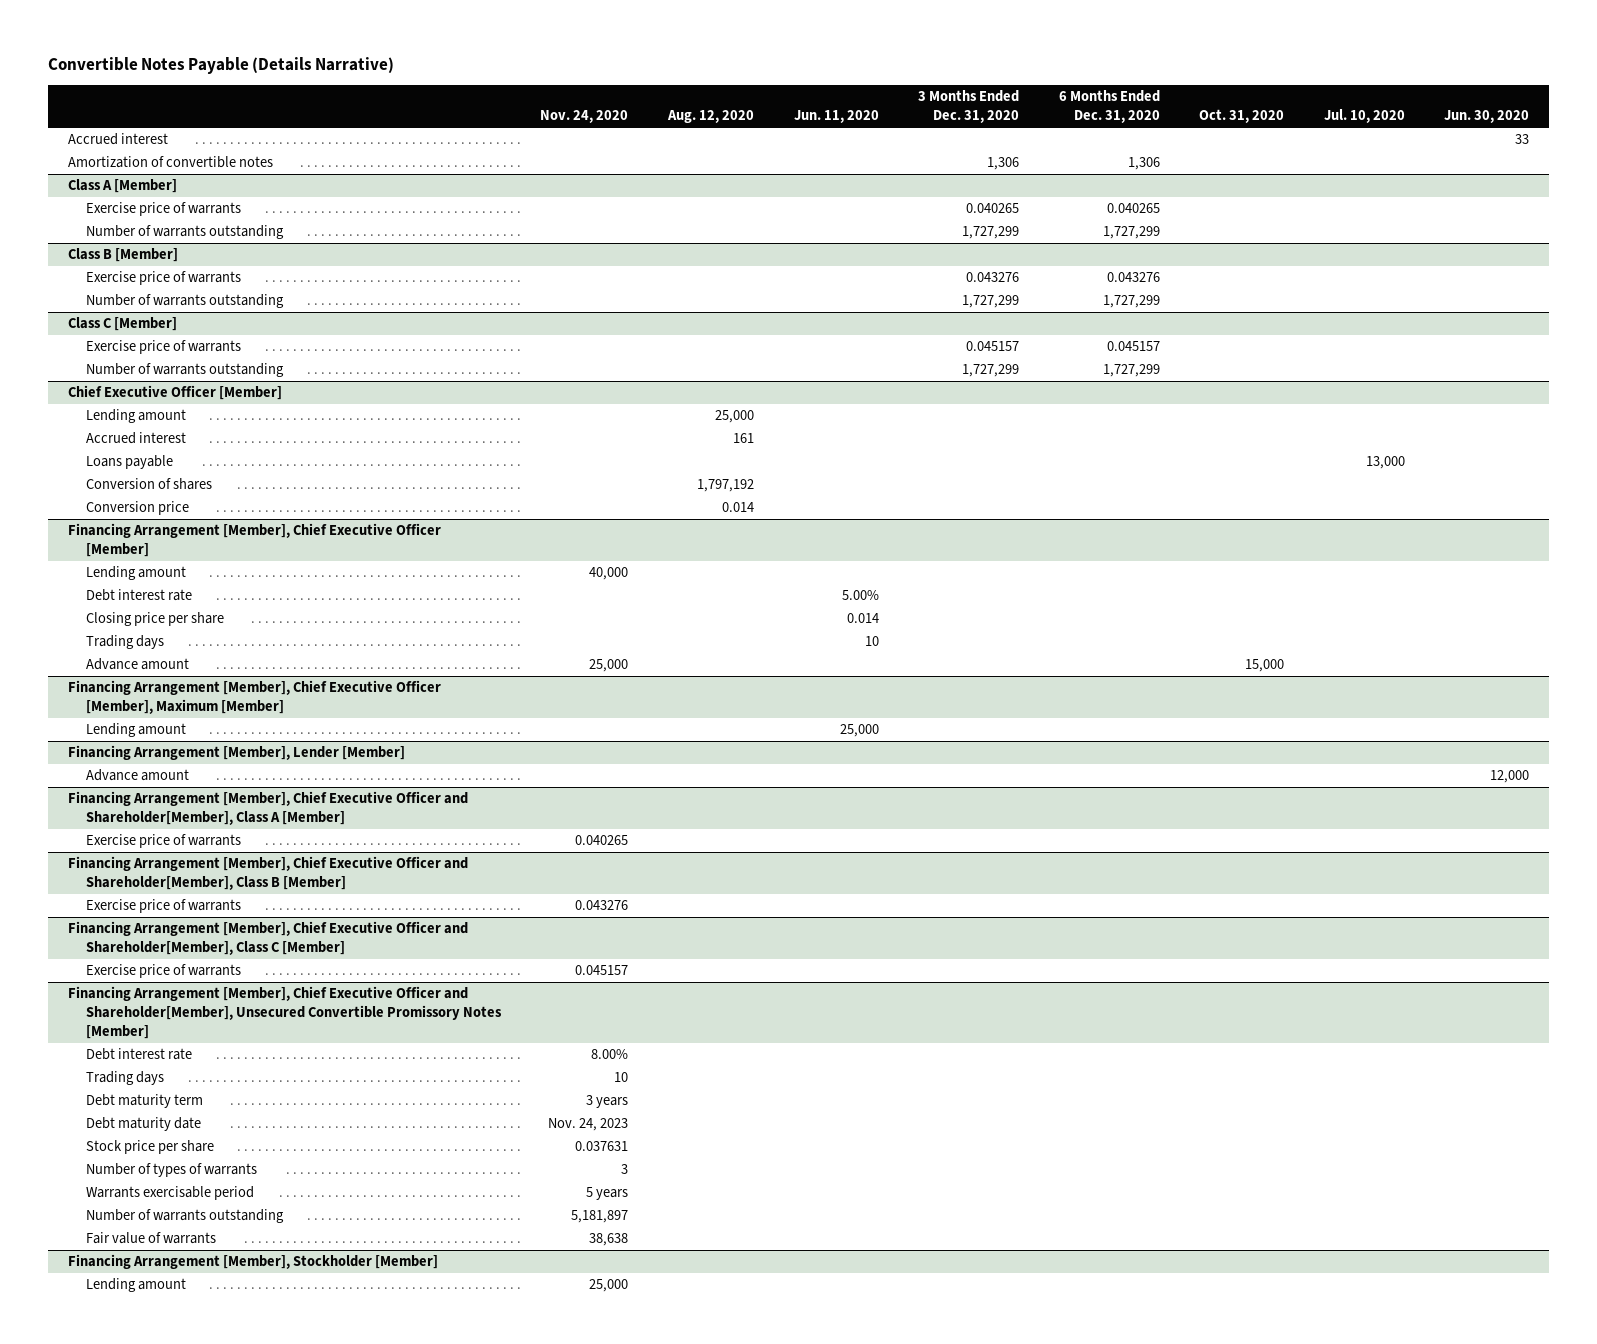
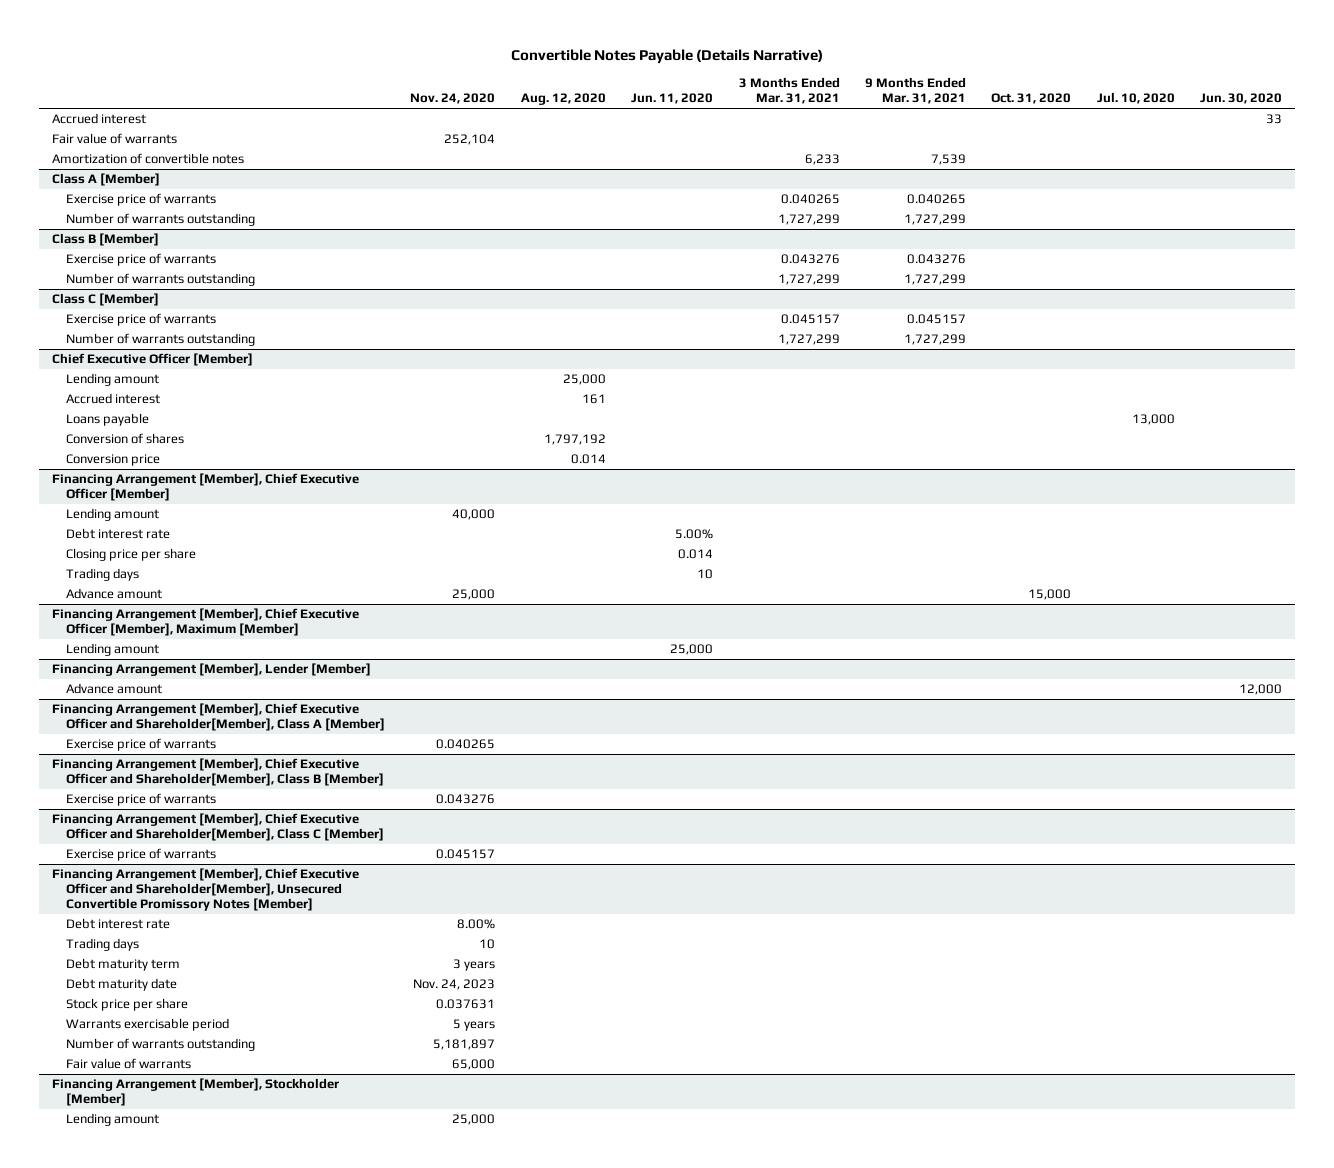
- | Nov. 24, 2020 | Aug. 12, 2020 | Jun. 11, 2020 | 3 Months Ended Dec. 31, 2020 | 6 Months Ended Dec. 31, 2020 | Oct. 31, 2020 | Jul. 10, 2020 | Jun. 30, 2020
+ | Nov. 24, 2020 | Aug. 12, 2020 | Jun. 11, 2020 | 3 Months Ended Mar. 31, 2021 | 9 Months Ended Mar. 31, 2021 | Oct. 31, 2020 | Jul. 10, 2020 | Jun. 30, 2020
+ Fair value of warrants | 252,104 | | | | | | |
@ Financing Arrangement [Member], Chief Executive Officer and Shareholder[Member], Unsecured Convertible Promissory Notes [Member]
- Number of types of warrants | 3 | | | | | | |
- Fair value of warrants | 38,638 | | | | | | |
+ Fair value of warrants | 65,000 | | | | | | |

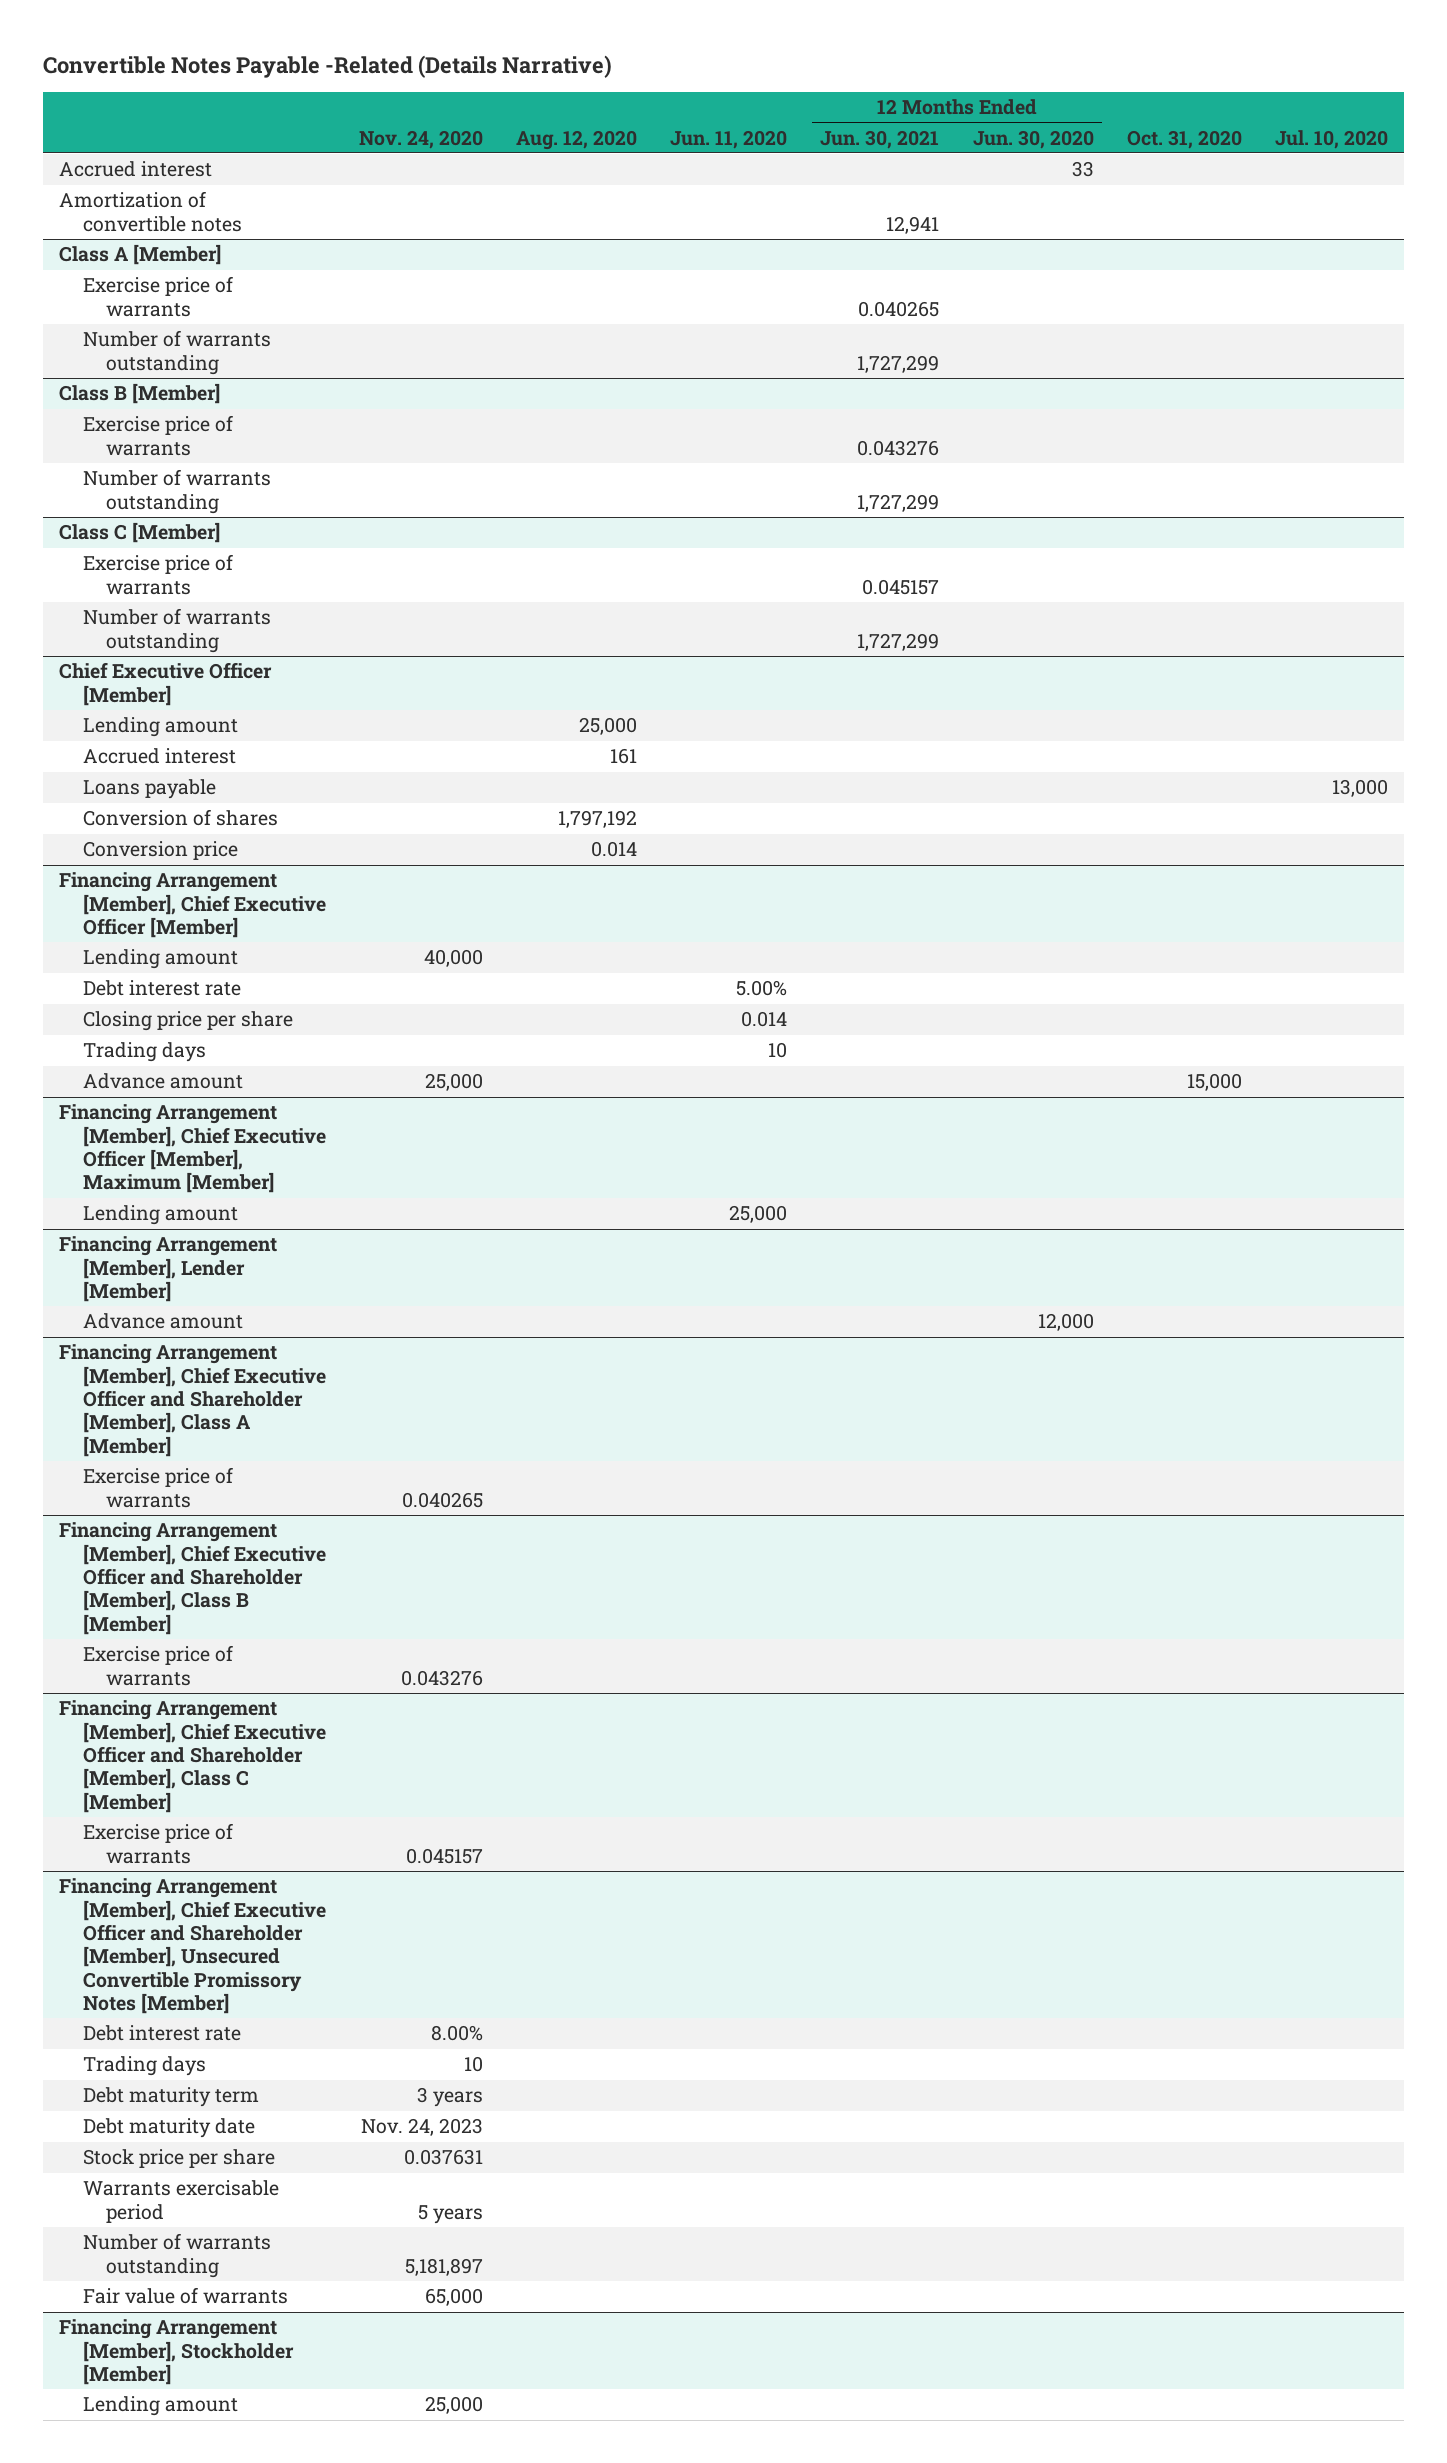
- Convertible Notes Payable (Details Narrative)
+ Convertible Notes Payable -Related (Details Narrative)
- | Nov. 24, 2020 | Aug. 12, 2020 | Jun. 11, 2020 | 3 Months Ended Mar. 31, 2021 | 9 Months Ended Mar. 31, 2021 | Oct. 31, 2020 | Jul. 10, 2020 | Jun. 30, 2020
+ | Nov. 24, 2020 | Aug. 12, 2020 | Jun. 11, 2020 | 12 Months Ended Jun. 30, 2021 | 12 Months Ended Jun. 30, 2020 | Oct. 31, 2020 | Jul. 10, 2020
- Fair value of warrants | 252,104 | | | | | | |
- Financing Arrangement [Member], Chief Executive Officer and Shareholder[Member], Class A [Member]
+ Financing Arrangement [Member], Chief Executive Officer and Shareholder [Member], Class A [Member]
- Financing Arrangement [Member], Chief Executive Officer and Shareholder[Member], Class B [Member]
+ Financing Arrangement [Member], Chief Executive Officer and Shareholder [Member], Class B [Member]
- Financing Arrangement [Member], Chief Executive Officer and Shareholder[Member], Class C [Member]
+ Financing Arrangement [Member], Chief Executive Officer and Shareholder [Member], Class C [Member]
- Financing Arrangement [Member], Chief Executive Officer and Shareholder[Member], Unsecured Convertible Promissory Notes [Member]
+ Financing Arrangement [Member], Chief Executive Officer and Shareholder [Member], Unsecured Convertible Promissory Notes [Member]

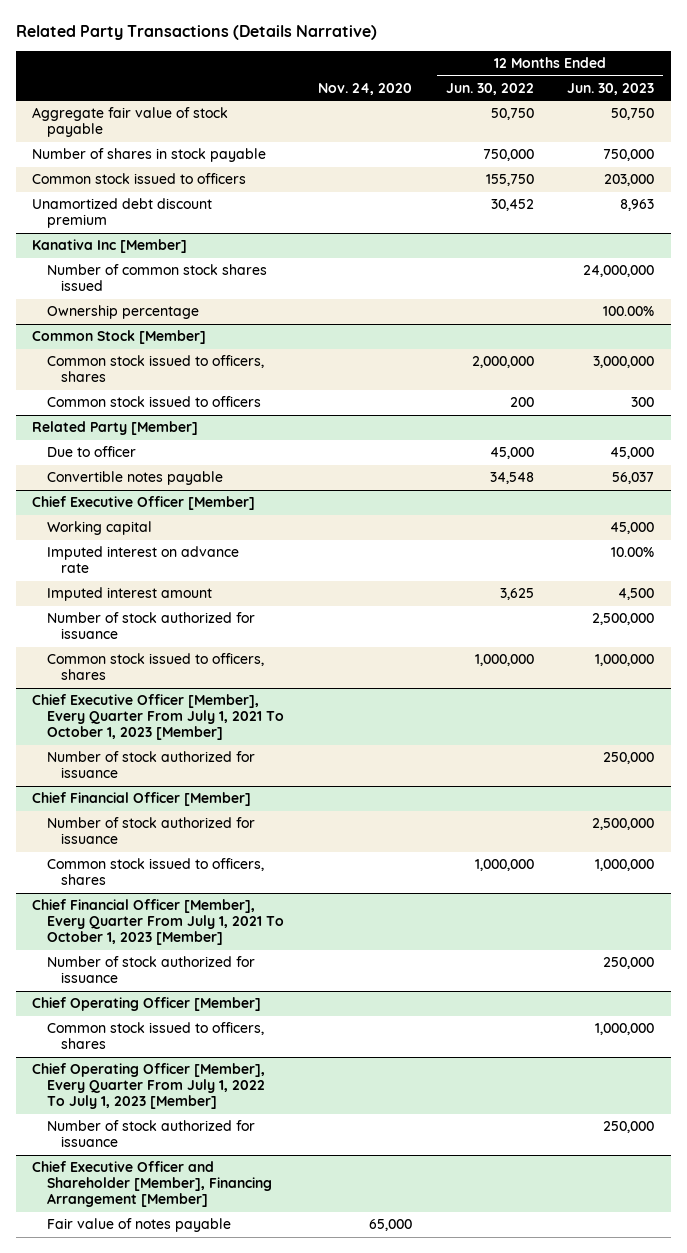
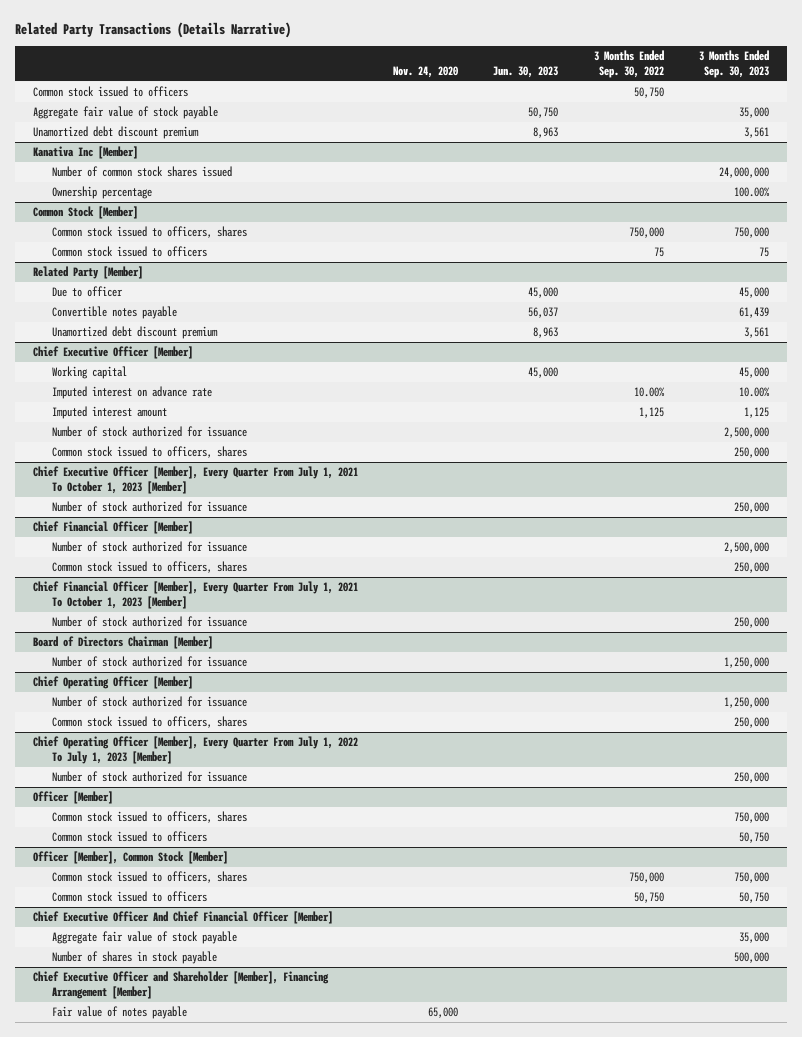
- | Nov. 24, 2020 | 12 Months Ended Jun. 30, 2022 | 12 Months Ended Jun. 30, 2023
+ | Nov. 24, 2020 | Jun. 30, 2023 | 3 Months Ended Sep. 30, 2022 | 3 Months Ended Sep. 30, 2023
- Number of shares in stock payable | | 750,000 | 750,000
moved down: Aggregate fair value of stock payable | | 50,750 | | 35,000
@ Related Party [Member]
+ Unamortized debt discount premium | | 8,963 | | 3,561
+ Board of Directors Chairman [Member]
+ Number of stock authorized for issuance | | | | 1,250,000
@ Chief Operating Officer [Member]
+ Number of stock authorized for issuance | | | | 1,250,000
+ Officer [Member]
+ Common stock issued to officers, shares | | | | 750,000
+ Common stock issued to officers | | | | 50,750
+ Officer [Member], Common Stock [Member]
+ Common stock issued to officers, shares | | | 750,000 | 750,000
+ Common stock issued to officers | | | 50,750 | 50,750
+ Chief Executive Officer And Chief Financial Officer [Member]
+ Aggregate fair value of stock payable | | | | 35,000
+ Number of shares in stock payable | | | | 500,000

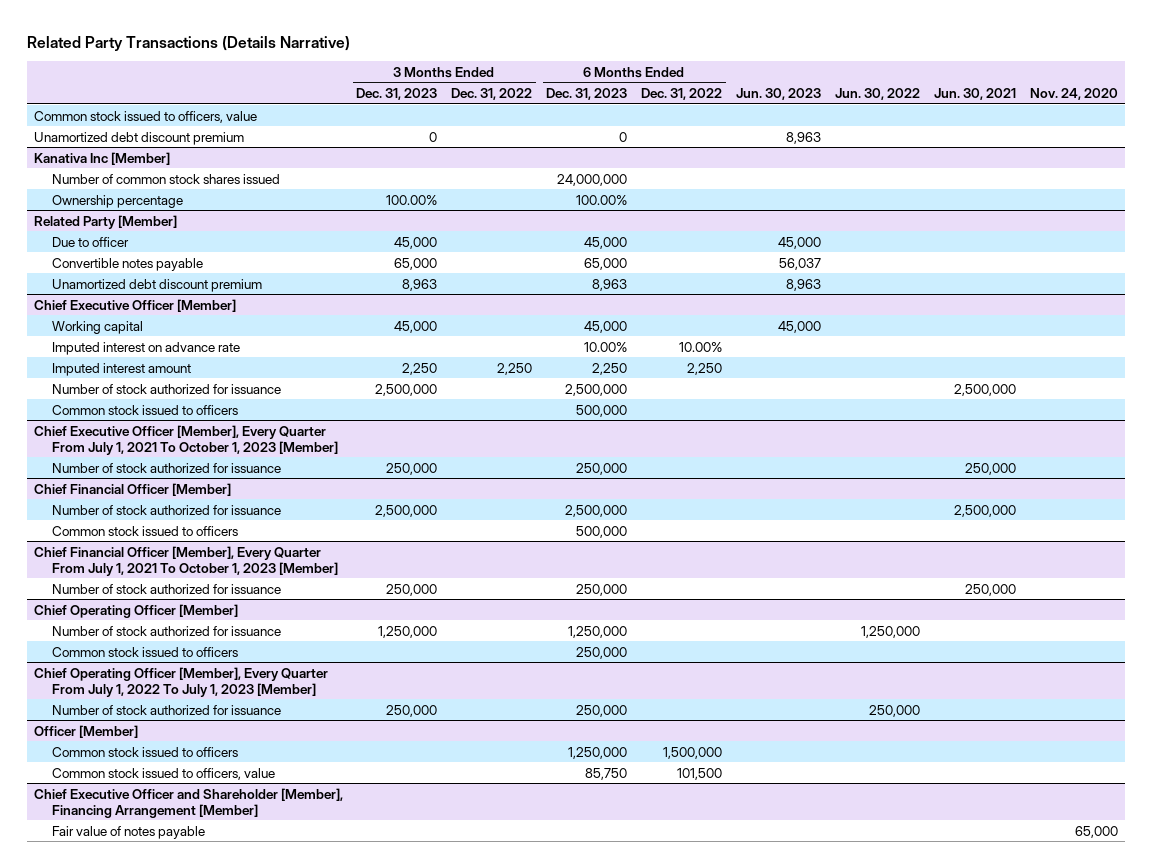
- | Nov. 24, 2020 | Jun. 30, 2023 | 3 Months Ended Sep. 30, 2022 | 3 Months Ended Sep. 30, 2023
+ | 3 Months Ended Dec. 31, 2023 | 3 Months Ended Dec. 31, 2022 | 6 Months Ended Dec. 31, 2023 | 6 Months Ended Dec. 31, 2022 | Jun. 30, 2023 | Jun. 30, 2022 | Jun. 30, 2021 | Nov. 24, 2020
- Common stock issued to officers | | | 50,750 |
- Aggregate fair value of stock payable | | 50,750 | | 35,000
+ Common stock issued to officers, value
- Common Stock [Member]
- Common stock issued to officers, shares | | | 750,000 | 750,000
- Common stock issued to officers | | | 75 | 75
@ Chief Executive Officer [Member]
- Common stock issued to officers, shares | | | | 250,000
+ Common stock issued to officers | | | 500,000 | | | | |
@ Chief Financial Officer [Member]
- Common stock issued to officers, shares | | | | 250,000
+ Common stock issued to officers | | | 500,000 | | | | |
- Board of Directors Chairman [Member]
- Number of stock authorized for issuance | | | | 1,250,000
@ Chief Operating Officer [Member]
- Common stock issued to officers, shares | | | | 250,000
+ Common stock issued to officers | | | 250,000 | | | | |
@ Officer [Member]
- Common stock issued to officers, shares | | | | 750,000
- Officer [Member], Common Stock [Member]
- Common stock issued to officers, shares | | | 750,000 | 750,000
- Common stock issued to officers | | | 50,750 | 50,750
- Chief Executive Officer And Chief Financial Officer [Member]
- Aggregate fair value of stock payable | | | | 35,000
- Number of shares in stock payable | | | | 500,000
@ Officer [Member]
+ Common stock issued to officers, value | | | 85,750 | 101,500 | | | |

